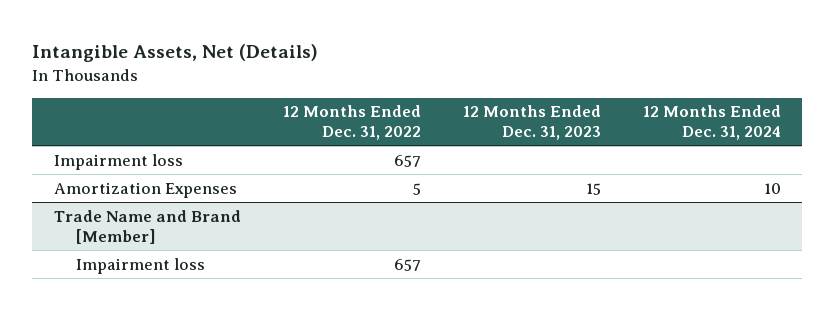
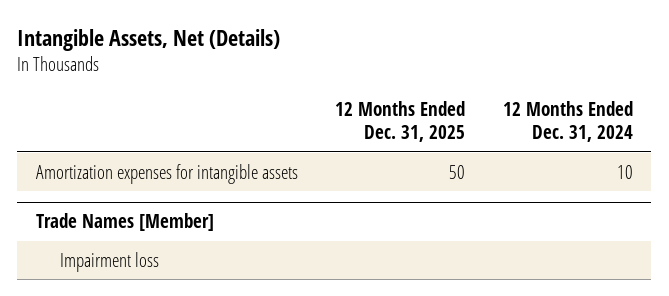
- | 12 Months Ended Dec. 31, 2022 | 12 Months Ended Dec. 31, 2023 | 12 Months Ended Dec. 31, 2024
+ | 12 Months Ended Dec. 31, 2025 | 12 Months Ended Dec. 31, 2024
- Impairment loss | 657 | |
- Amortization Expenses | 5 | 15 | 10
- Trade Name and Brand [Member]
- Impairment loss | 657 | |
+ Amortization expenses for intangible assets | 50 | 10
+ Trade Names [Member]
+ Impairment loss

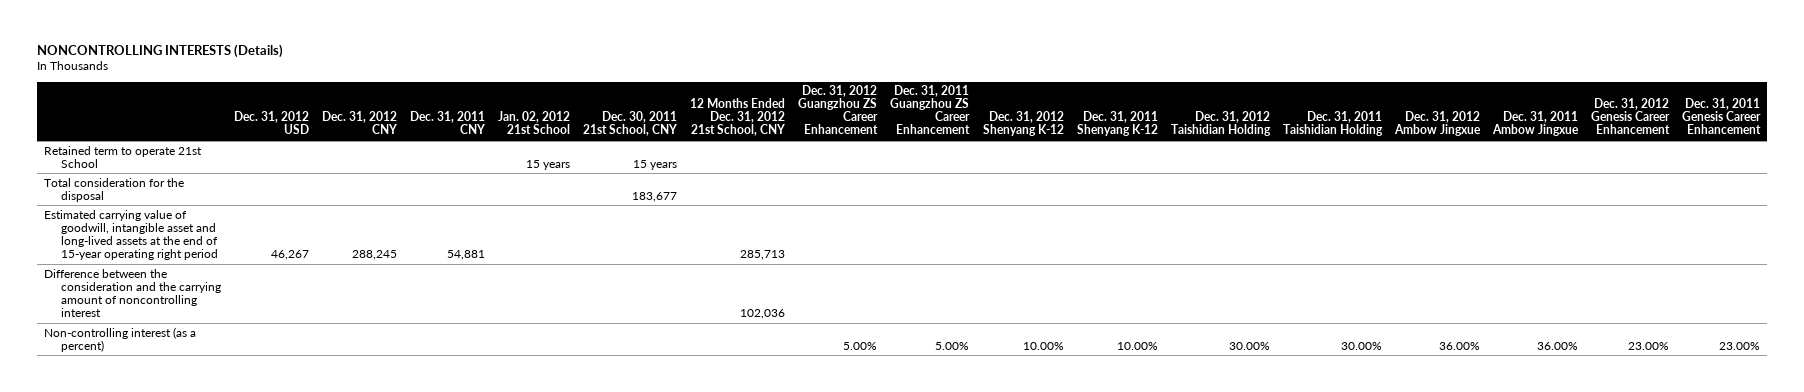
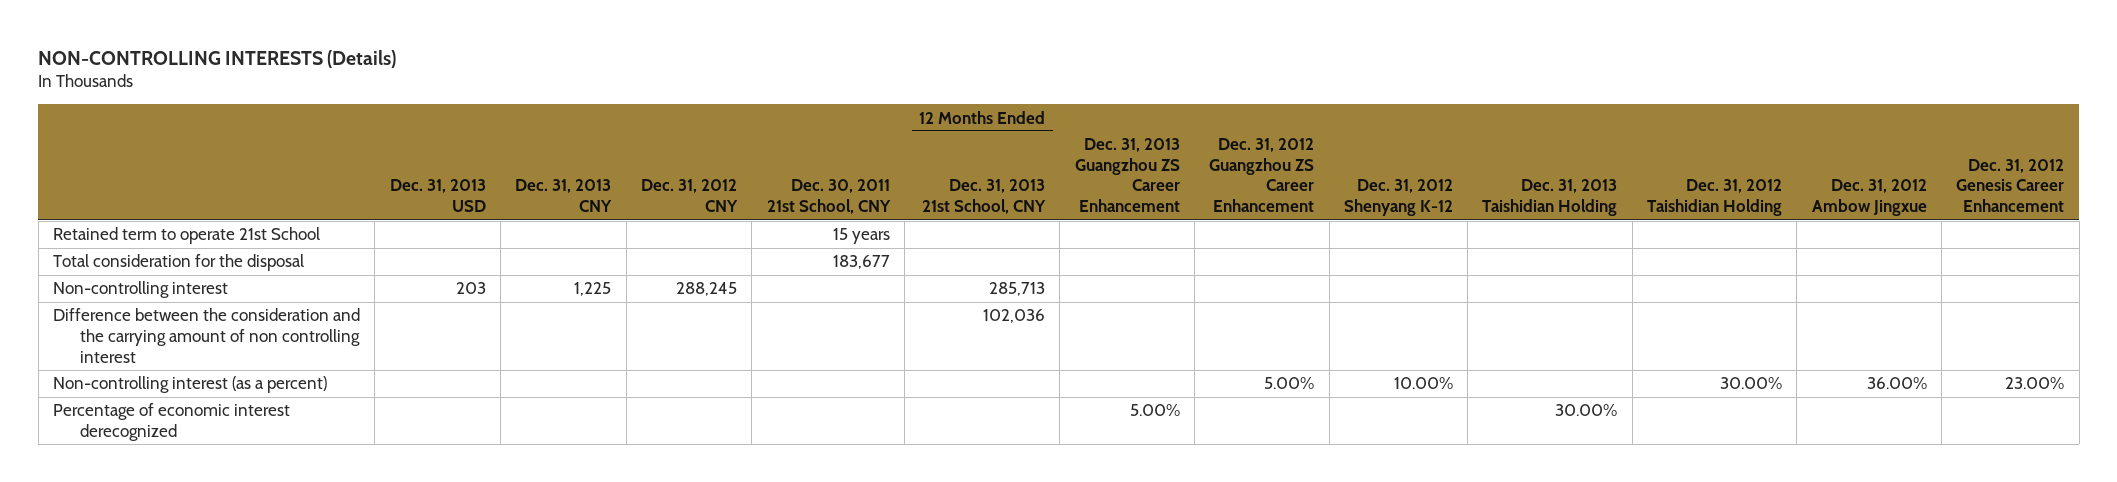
- NONCONTROLLING INTERESTS (Details)
+ NON-CONTROLLING INTERESTS (Details)
- | Dec. 31, 2012 USD | Dec. 31, 2012 CNY | Dec. 31, 2011 CNY | Jan. 02, 2012 21st School | Dec. 30, 2011 21st School, CNY | 12 Months Ended Dec. 31, 2012 21st School, CNY | Dec. 31, 2012 Guangzhou ZS Career Enhancement | Dec. 31, 2011 Guangzhou ZS Career Enhancement | Dec. 31, 2012 Shenyang K-12 | Dec. 31, 2011 Shenyang K-12 | Dec. 31, 2012 Taishidian Holding | Dec. 31, 2011 Taishidian Holding | Dec. 31, 2012 Ambow Jingxue | Dec. 31, 2011 Ambow Jingxue | Dec. 31, 2012 Genesis Career Enhancement | Dec. 31, 2011 Genesis Career Enhancement
+ | Dec. 31, 2013 USD | Dec. 31, 2013 CNY | Dec. 31, 2012 CNY | Dec. 30, 2011 21st School, CNY | 12 Months Ended Dec. 31, 2013 21st School, CNY | Dec. 31, 2013 Guangzhou ZS Career Enhancement | Dec. 31, 2012 Guangzhou ZS Career Enhancement | Dec. 31, 2012 Shenyang K-12 | Dec. 31, 2013 Taishidian Holding | Dec. 31, 2012 Taishidian Holding | Dec. 31, 2012 Ambow Jingxue | Dec. 31, 2012 Genesis Career Enhancement
- Estimated carrying value of goodwill, intangible asset and long-lived assets at the end of 15-year operating right period | 46,267 | 288,245 | 54,881 | | | 285,713 | | | | | | | | | |
- Difference between the consideration and the carrying amount of noncontrolling interest | | | | | | 102,036 | | | | | | | | | |
+ Non-controlling interest | 203 | 1,225 | 288,245 | | 285,713 | | | | | | |
+ Difference between the consideration and the carrying amount of non controlling interest | | | | | 102,036 | | | | | | |
+ Percentage of economic interest derecognized | | | | | | 5.00% | | | 30.00% | | |

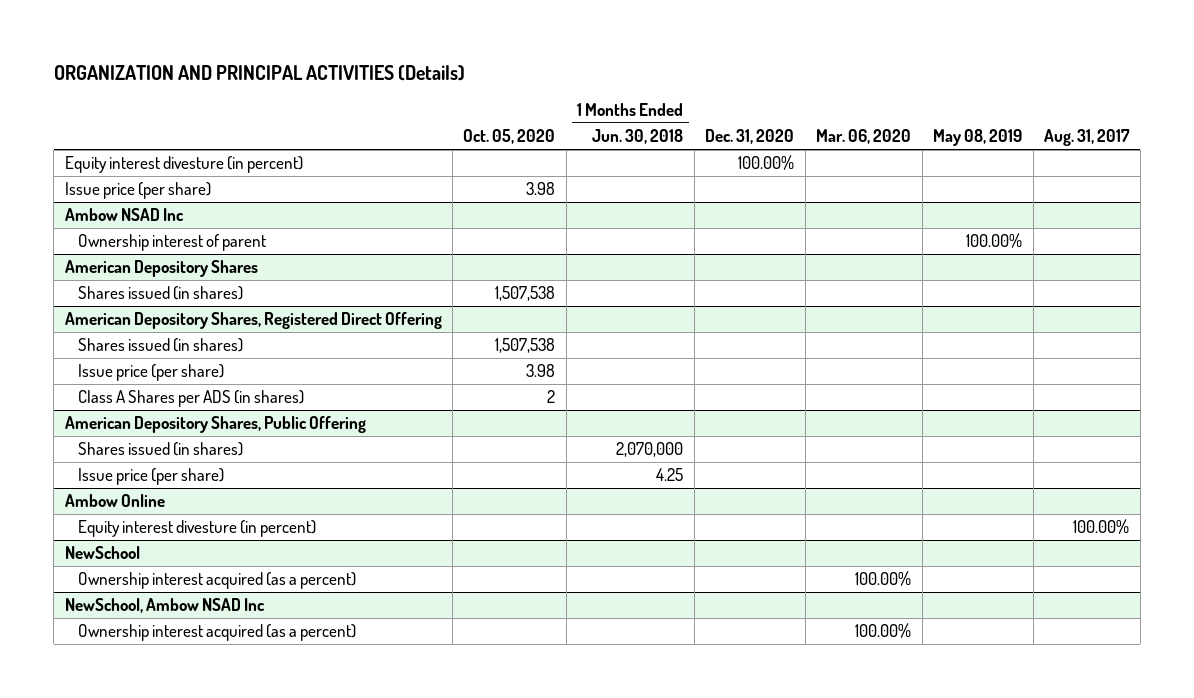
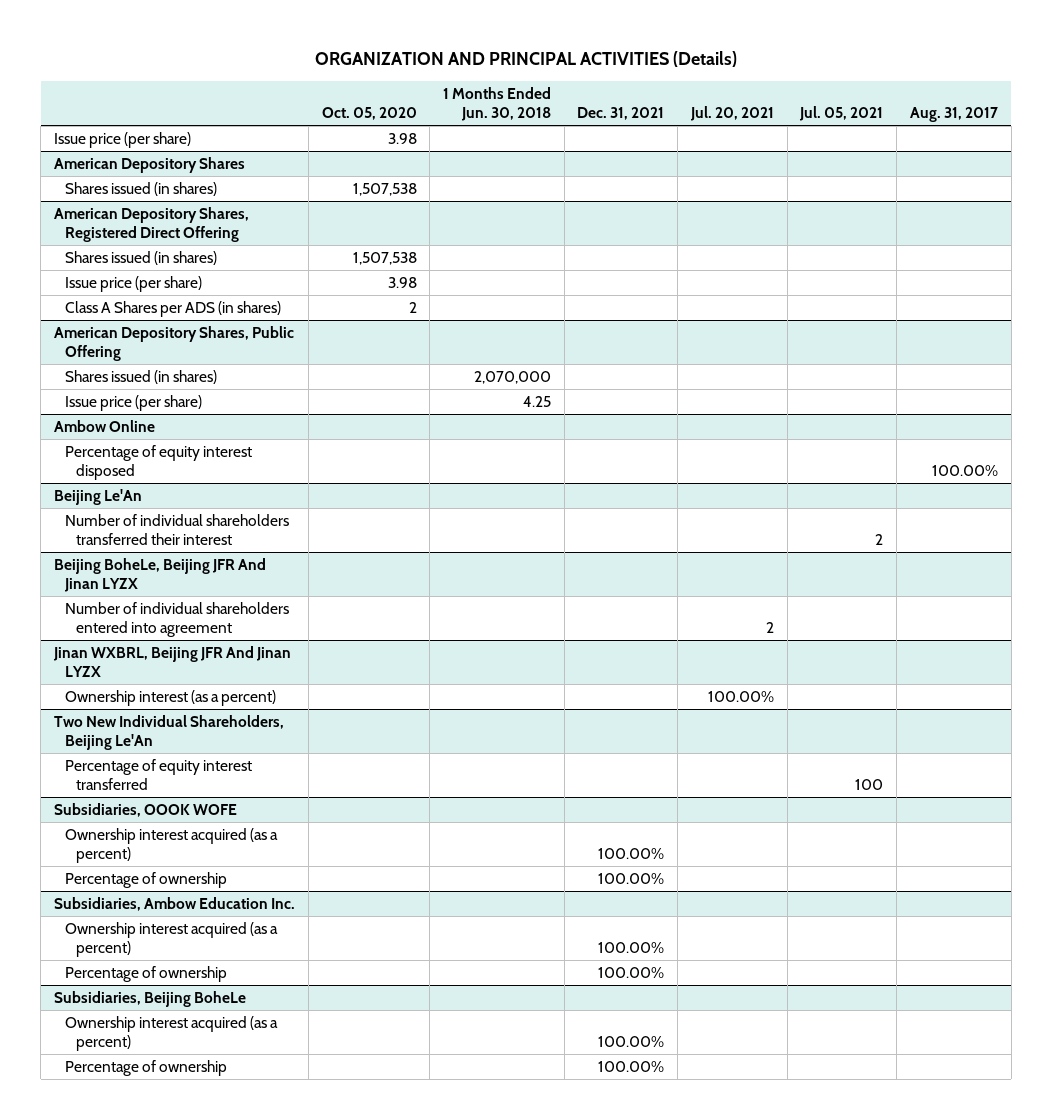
- | Oct. 05, 2020 | 1 Months Ended Jun. 30, 2018 | Dec. 31, 2020 | Mar. 06, 2020 | May 08, 2019 | Aug. 31, 2017
+ | Oct. 05, 2020 | 1 Months Ended Jun. 30, 2018 | Dec. 31, 2021 | Jul. 20, 2021 | Jul. 05, 2021 | Aug. 31, 2017
- Equity interest divesture (in percent) | | | 100.00% | | |
- Ambow NSAD Inc
- Ownership interest of parent | | | | | 100.00% |
@ Ambow Online
- Equity interest divesture (in percent) | | | | | | 100.00%
- NewSchool
- Ownership interest acquired (as a percent) | | | | 100.00% | |
- NewSchool, Ambow NSAD Inc
- Ownership interest acquired (as a percent) | | | | 100.00% | |
@ Ambow Online
+ Percentage of equity interest disposed | | | | | | 100.00%
+ Beijing Le'An
+ Number of individual shareholders transferred their interest | | | | | 2 |
+ Beijing BoheLe, Beijing JFR And Jinan LYZX
+ Number of individual shareholders entered into agreement | | | | 2 | |
+ Jinan WXBRL, Beijing JFR And Jinan LYZX
+ Ownership interest (as a percent) | | | | 100.00% | |
+ Two New Individual Shareholders, Beijing Le'An
+ Percentage of equity interest transferred | | | | | 100 |
+ Subsidiaries, OOOK WOFE
+ Ownership interest acquired (as a percent) | | | 100.00% | | |
+ Percentage of ownership | | | 100.00% | | |
+ Subsidiaries, Ambow Education Inc.
+ Ownership interest acquired (as a percent) | | | 100.00% | | |
+ Percentage of ownership | | | 100.00% | | |
+ Subsidiaries, Beijing BoheLe
+ Ownership interest acquired (as a percent) | | | 100.00% | | |
+ Percentage of ownership | | | 100.00% | | |

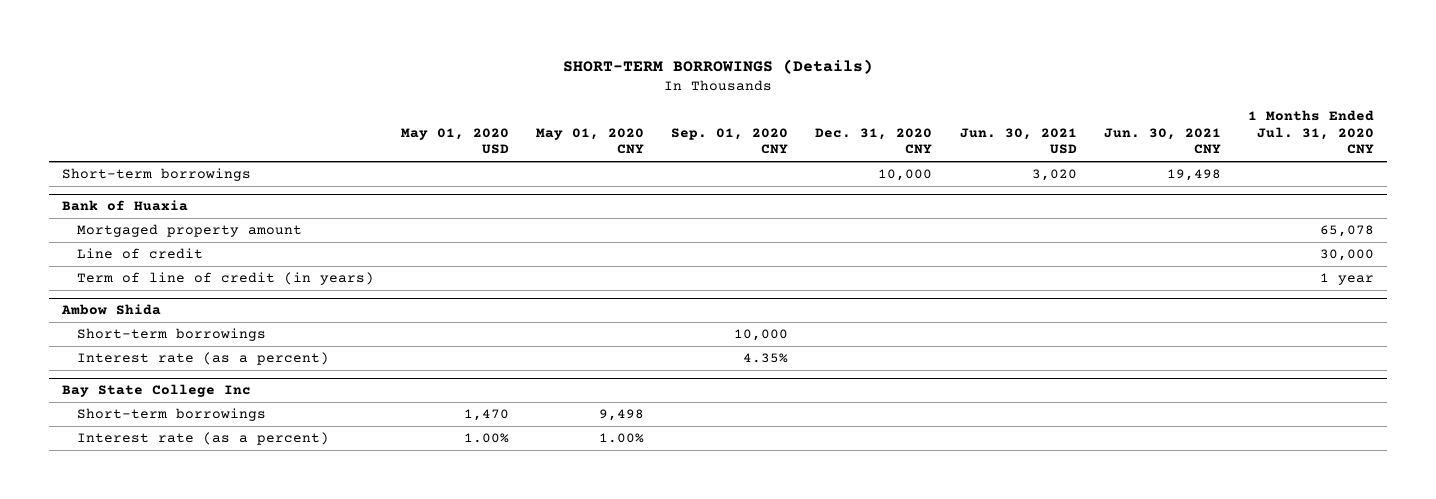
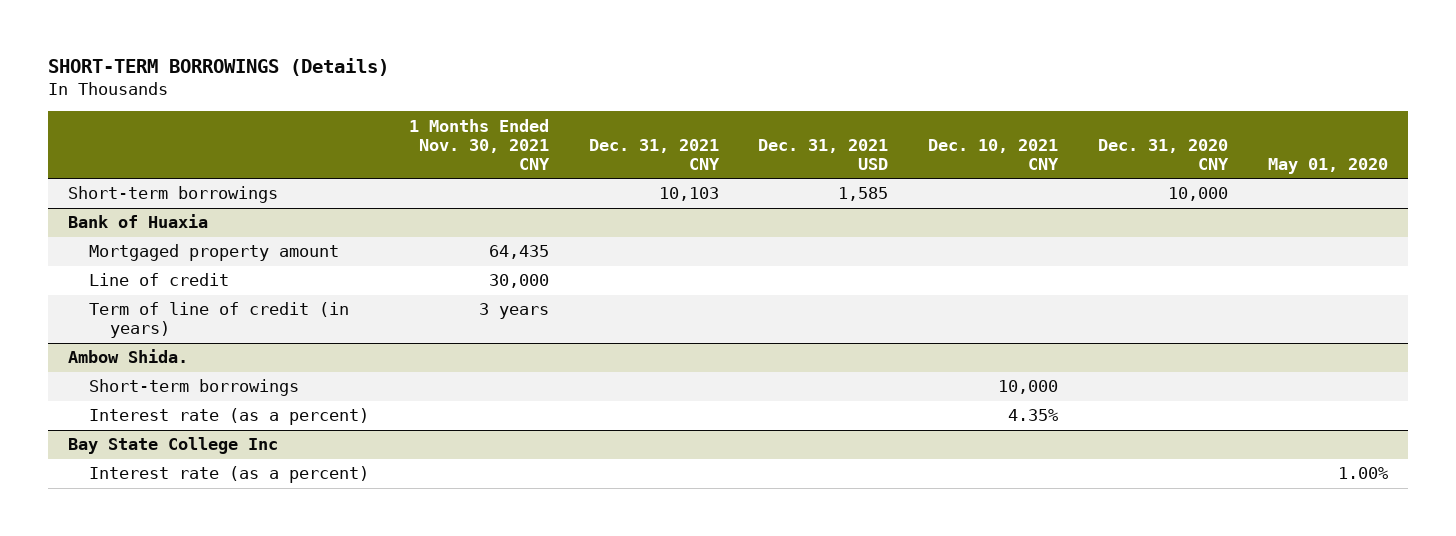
- | May 01, 2020 USD | May 01, 2020 CNY | Sep. 01, 2020 CNY | Dec. 31, 2020 CNY | Jun. 30, 2021 USD | Jun. 30, 2021 CNY | 1 Months Ended Jul. 31, 2020 CNY
+ | 1 Months Ended Nov. 30, 2021 CNY | Dec. 31, 2021 CNY | Dec. 31, 2021 USD | Dec. 10, 2021 CNY | Dec. 31, 2020 CNY | May 01, 2020
- Ambow Shida
+ Ambow Shida.
@ Bay State College Inc
- Short-term borrowings | 1,470 | 9,498 | | | | |

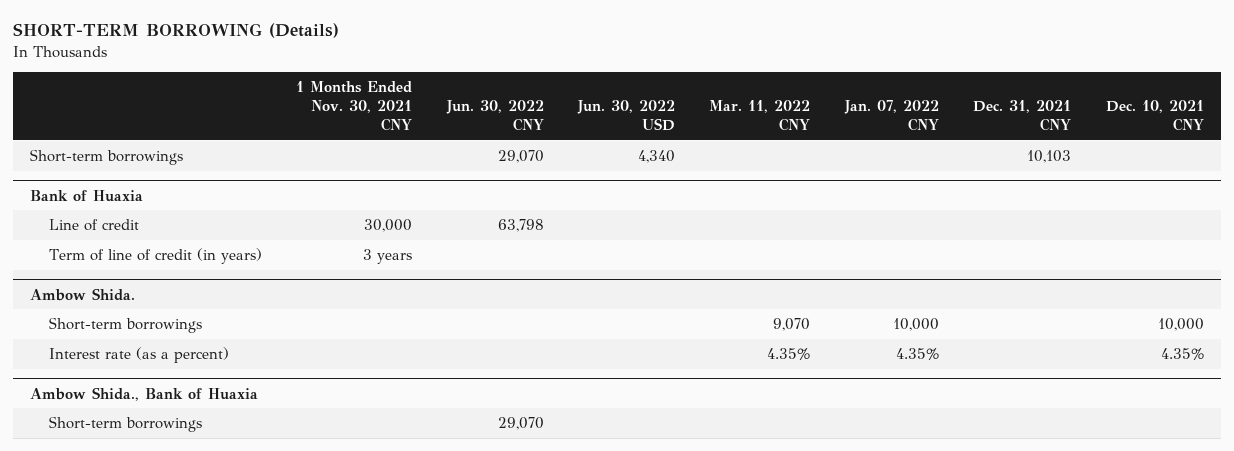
- SHORT-TERM BORROWINGS (Details)
+ SHORT-TERM BORROWING (Details)
- | 1 Months Ended Nov. 30, 2021 CNY | Dec. 31, 2021 CNY | Dec. 31, 2021 USD | Dec. 10, 2021 CNY | Dec. 31, 2020 CNY | May 01, 2020
+ | 1 Months Ended Nov. 30, 2021 CNY | Jun. 30, 2022 CNY | Jun. 30, 2022 USD | Mar. 11, 2022 CNY | Jan. 07, 2022 CNY | Dec. 31, 2021 CNY | Dec. 10, 2021 CNY
@ Bank of Huaxia
- Mortgaged property amount | 64,435 | | | | |
- Bay State College Inc
- Interest rate (as a percent) | | | | | | 1.00%
+ Ambow Shida., Bank of Huaxia
+ Short-term borrowings | | 29,070 | | | | |

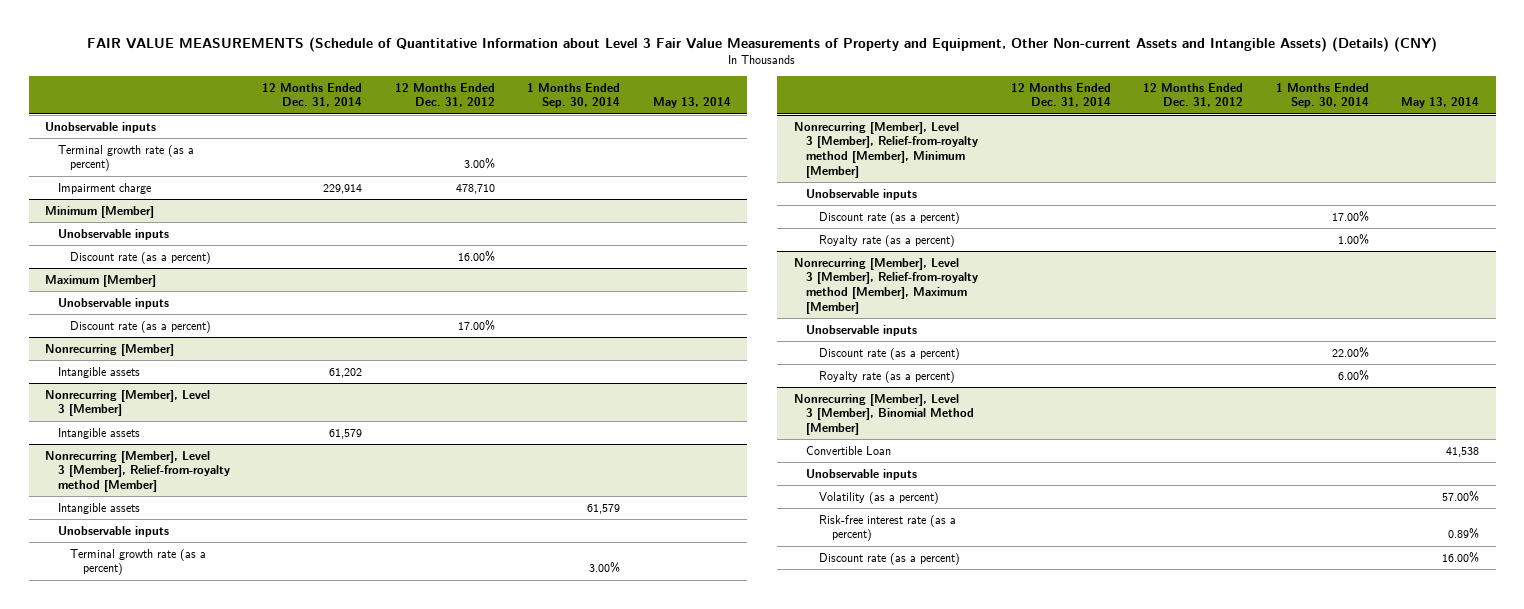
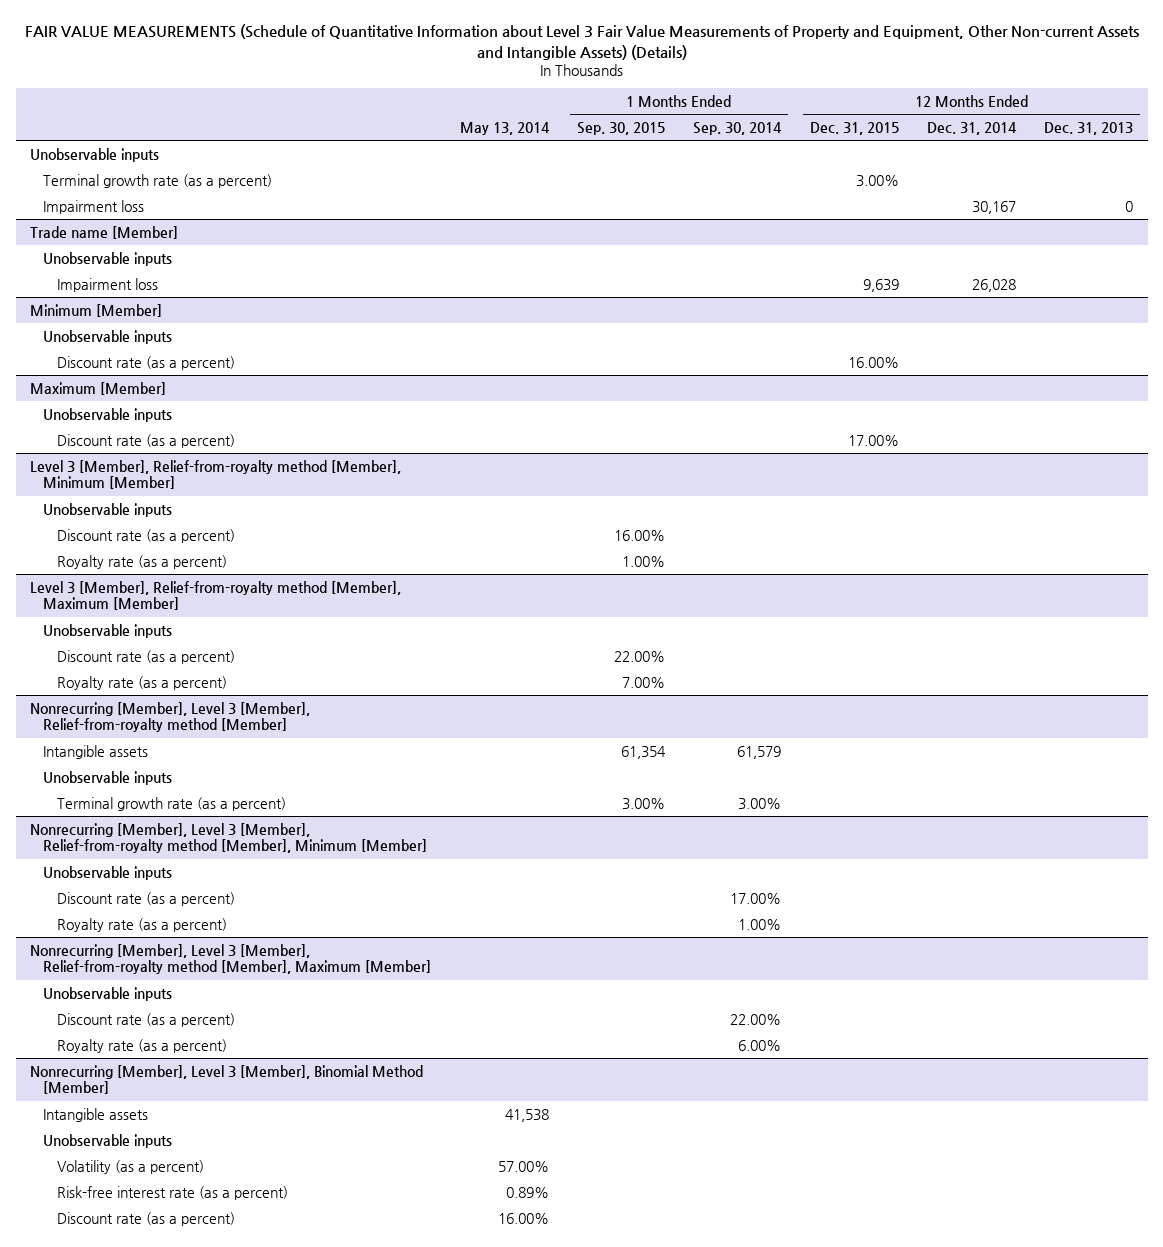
- FAIR VALUE MEASUREMENTS (Schedule of Quantitative Information about Level 3 Fair Value Measurements of Property and Equipment, Other Non-current Assets and Intangible Assets) (Details) (CNY)
+ FAIR VALUE MEASUREMENTS (Schedule of Quantitative Information about Level 3 Fair Value Measurements of Property and Equipment, Other Non-current Assets and Intangible Assets) (Details)
- | 12 Months Ended Dec. 31, 2014 | 12 Months Ended Dec. 31, 2012 | 1 Months Ended Sep. 30, 2014 | May 13, 2014
+ | May 13, 2014 | 1 Months Ended Sep. 30, 2015 | 1 Months Ended Sep. 30, 2014 | 12 Months Ended Dec. 31, 2015 | 12 Months Ended Dec. 31, 2014 | 12 Months Ended Dec. 31, 2013
- Impairment charge | 229,914 | 478,710 | |
+ Impairment loss | | | | | 30,167 | 0
+ Trade name [Member]
+ Unobservable inputs
+ Impairment loss | | | | 9,639 | 26,028 |
- Nonrecurring [Member]
- Intangible assets | 61,202 | | |
- Nonrecurring [Member], Level 3 [Member]
- Intangible assets | 61,579 | | |
+ Level 3 [Member], Relief-from-royalty method [Member], Minimum [Member]
+ Unobservable inputs
+ Discount rate (as a percent) | | 16.00% | | | |
+ Royalty rate (as a percent) | | 1.00% | | | |
+ Level 3 [Member], Relief-from-royalty method [Member], Maximum [Member]
+ Unobservable inputs
+ Discount rate (as a percent) | | 22.00% | | | |
+ Royalty rate (as a percent) | | 7.00% | | | |
@ Nonrecurring [Member], Level 3 [Member], Binomial Method [Member]
- Convertible Loan | | | | 41,538
+ Intangible assets | 41,538 | | | | |

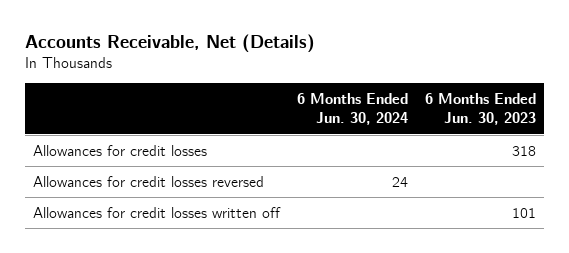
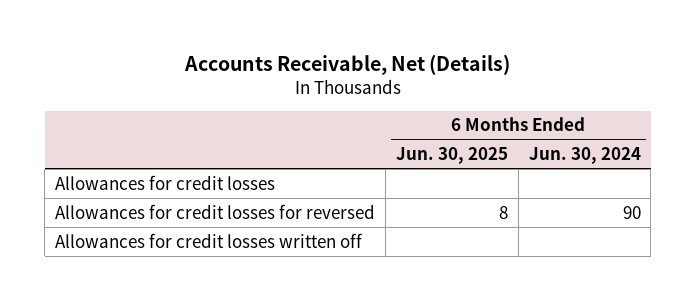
- | 6 Months Ended Jun. 30, 2024 | 6 Months Ended Jun. 30, 2023
+ | 6 Months Ended Jun. 30, 2025 | 6 Months Ended Jun. 30, 2024
- Allowances for credit losses reversed | 24 |
+ Allowances for credit losses for reversed | 8 | 90

